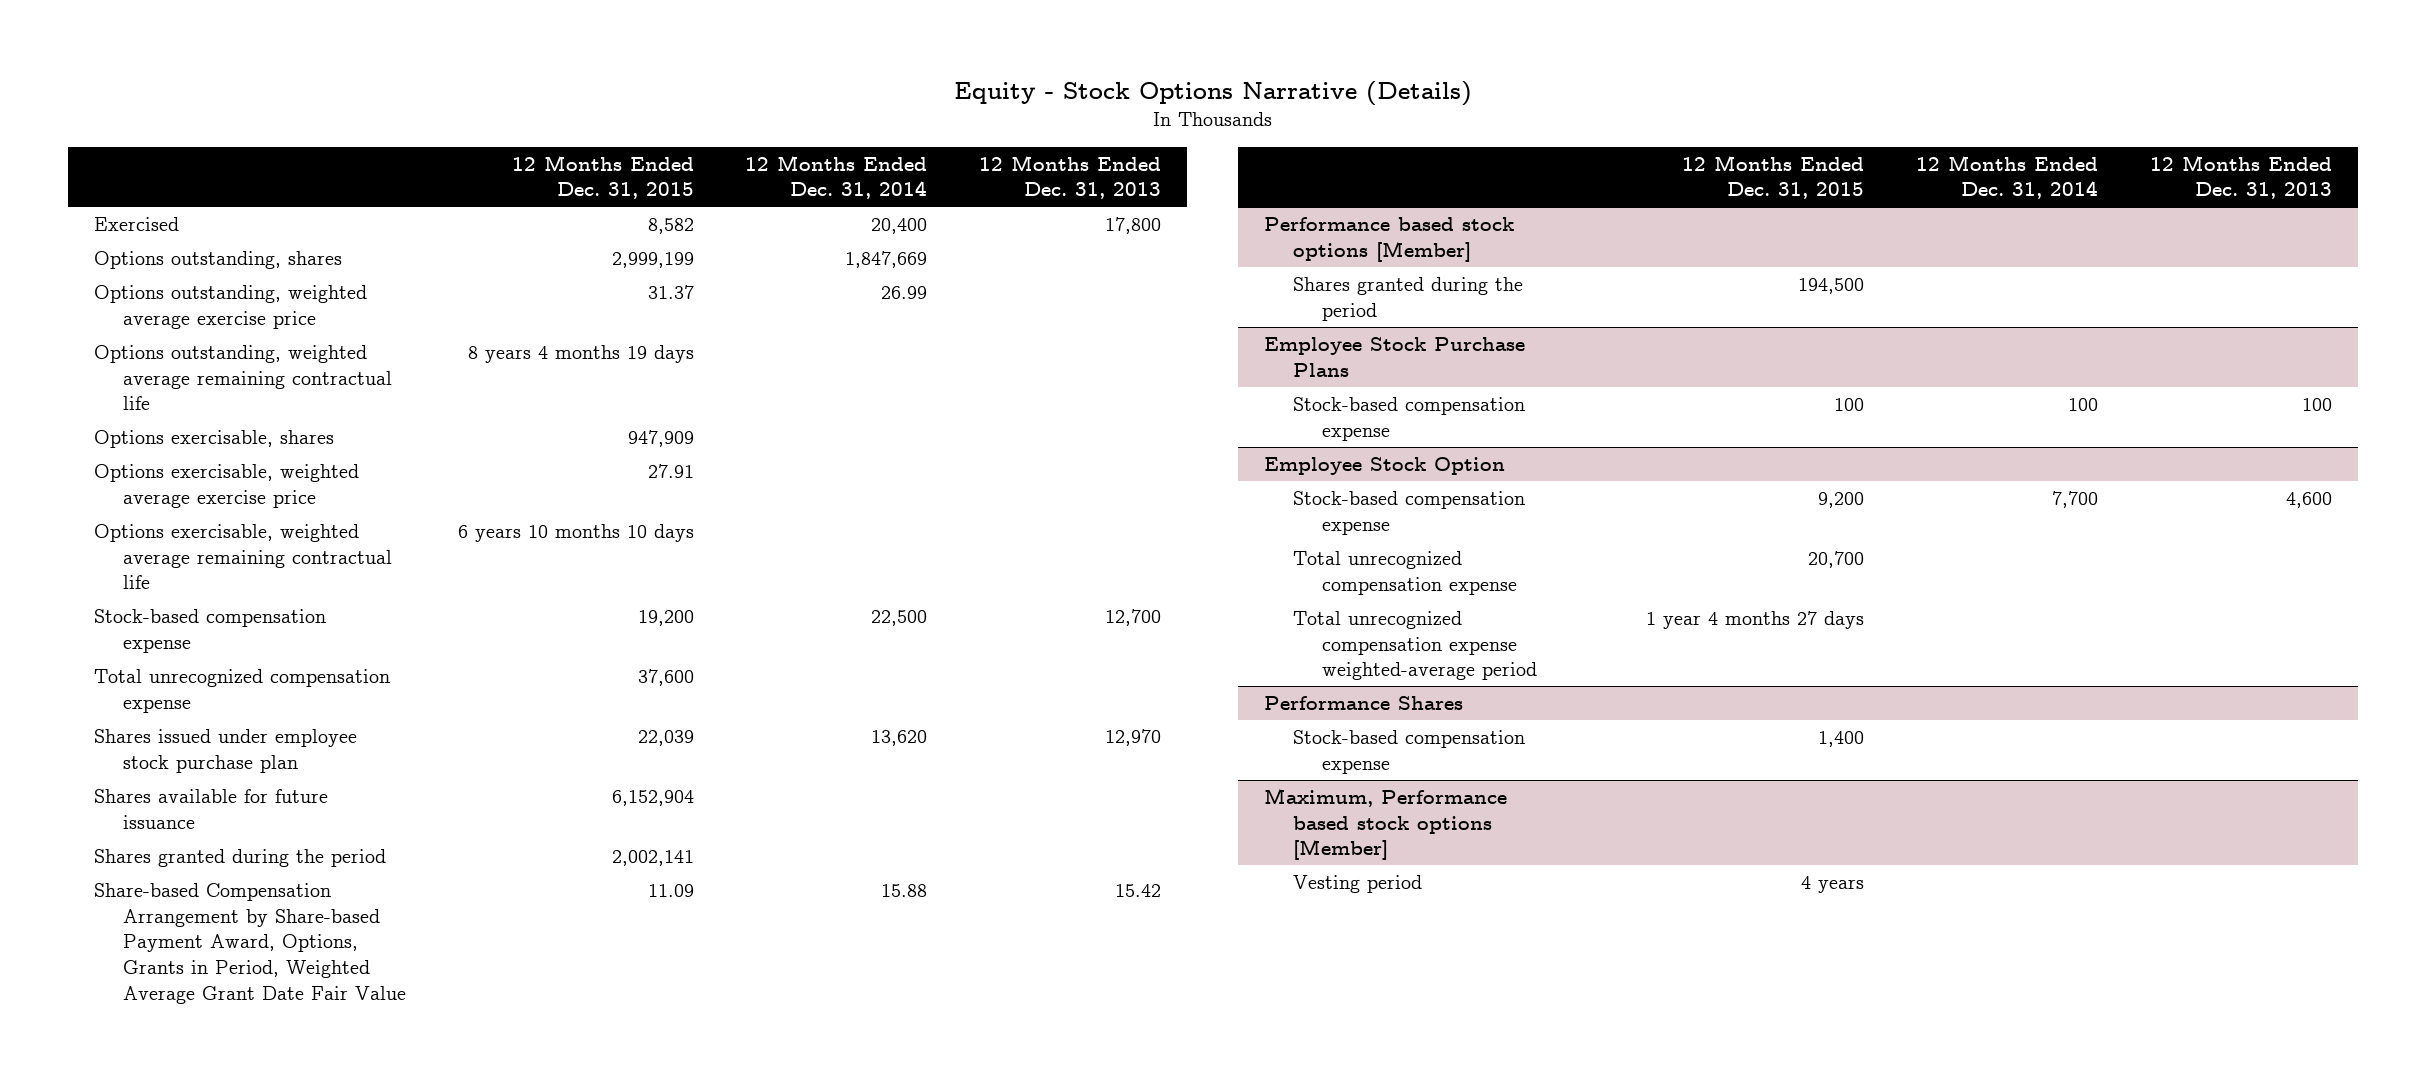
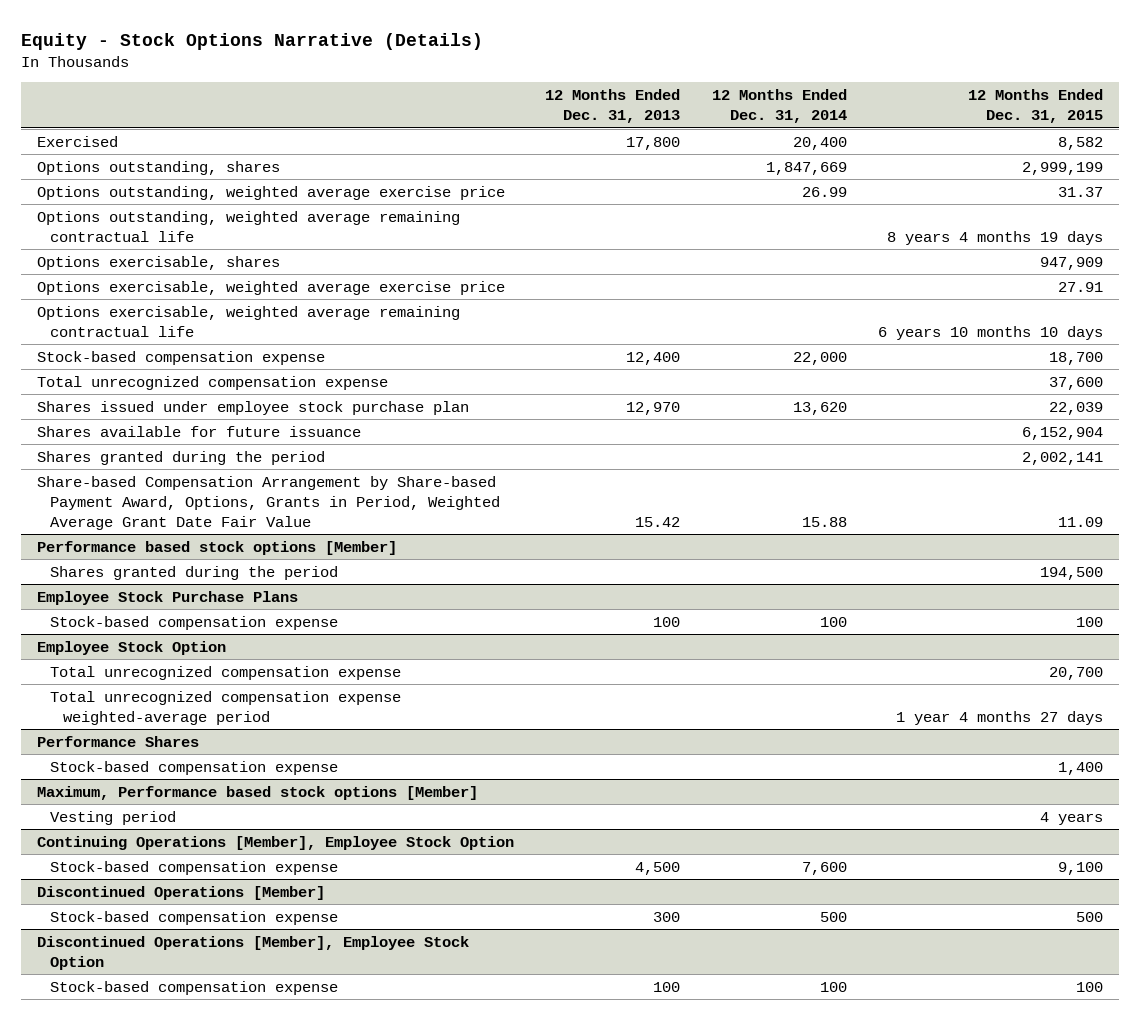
- | 12 Months Ended Dec. 31, 2015 | 12 Months Ended Dec. 31, 2014 | 12 Months Ended Dec. 31, 2013
+ | 12 Months Ended Dec. 31, 2013 | 12 Months Ended Dec. 31, 2014 | 12 Months Ended Dec. 31, 2015
- Stock-based compensation expense | 19,200 | 22,500 | 12,700
+ Stock-based compensation expense | 12,400 | 22,000 | 18,700
@ Employee Stock Option
- Stock-based compensation expense | 9,200 | 7,700 | 4,600
+ Continuing Operations [Member], Employee Stock Option
+ Stock-based compensation expense | 4,500 | 7,600 | 9,100
+ Discontinued Operations [Member]
+ Stock-based compensation expense | 300 | 500 | 500
+ Discontinued Operations [Member], Employee Stock Option
+ Stock-based compensation expense | 100 | 100 | 100

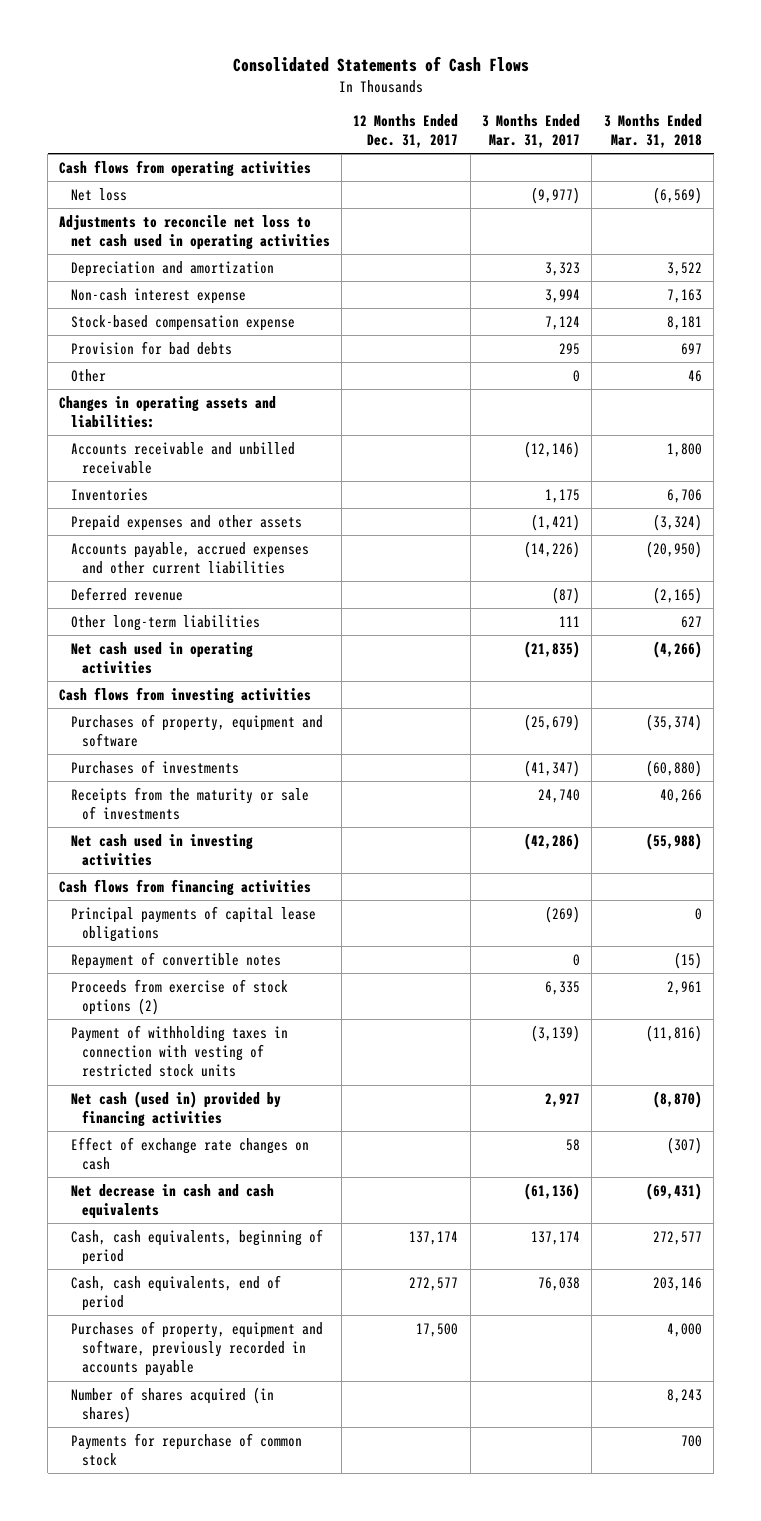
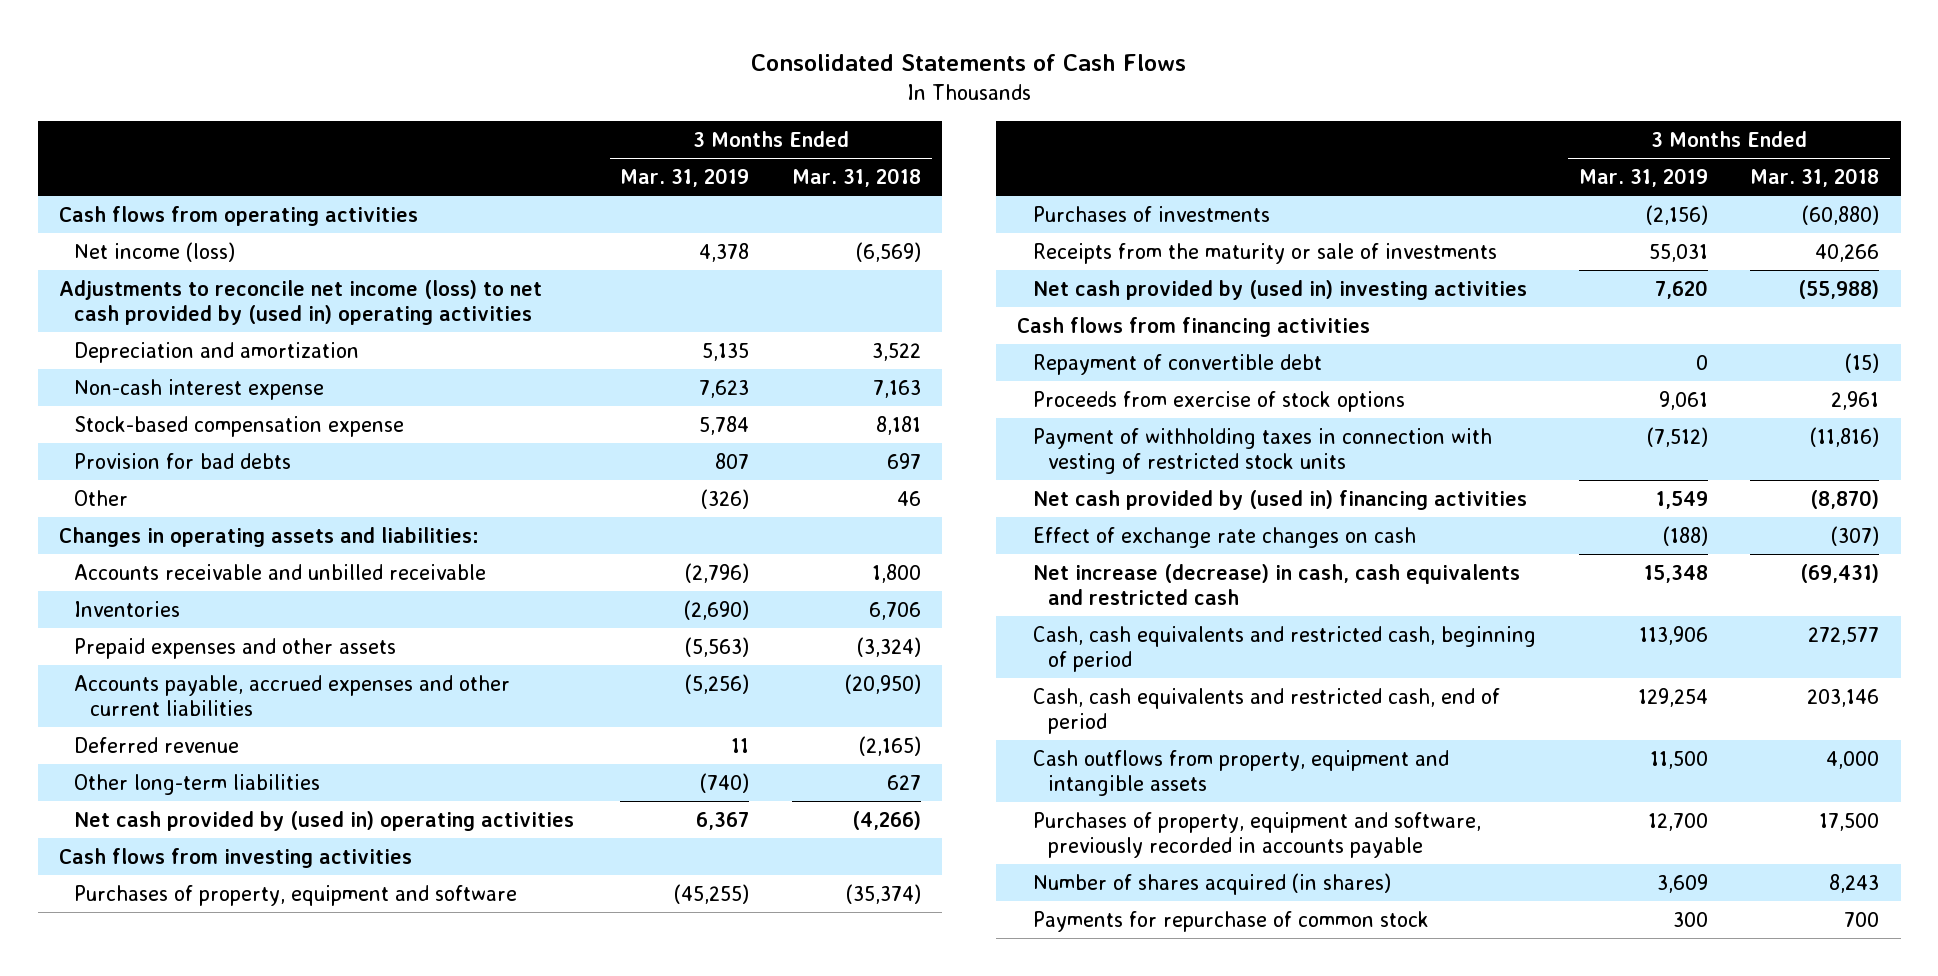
- | 12 Months Ended Dec. 31, 2017 | 3 Months Ended Mar. 31, 2017 | 3 Months Ended Mar. 31, 2018
+ | 3 Months Ended Mar. 31, 2019 | 3 Months Ended Mar. 31, 2018
- Net loss | | (9,977) | (6,569)
- Adjustments to reconcile net loss to net cash used in operating activities
+ Net income (loss) | 4,378 | (6,569)
+ Adjustments to reconcile net income (loss) to net cash provided by (used in) operating activities
- Net cash used in operating activities | | (21,835) | (4,266)
+ Net cash provided by (used in) operating activities | 6,367 | (4,266)
- Net cash used in investing activities | | (42,286) | (55,988)
+ Net cash provided by (used in) investing activities | 7,620 | (55,988)
- Principal payments of capital lease obligations | | (269) | 0
- Repayment of convertible notes | | 0 | (15)
- Proceeds from exercise of stock options (2) | | 6,335 | 2,961
+ Repayment of convertible debt | 0 | (15)
+ Proceeds from exercise of stock options | 9,061 | 2,961
- Net cash (used in) provided by financing activities | | 2,927 | (8,870)
+ Net cash provided by (used in) financing activities | 1,549 | (8,870)
- Net decrease in cash and cash equivalents | | (61,136) | (69,431)
- Cash, cash equivalents, beginning of period | 137,174 | 137,174 | 272,577
- Cash, cash equivalents, end of period | 272,577 | 76,038 | 203,146
- Purchases of property, equipment and software, previously recorded in accounts payable | 17,500 | | 4,000
+ Net increase (decrease) in cash, cash equivalents and restricted cash | 15,348 | (69,431)
+ Cash, cash equivalents and restricted cash, beginning of period | 113,906 | 272,577
+ Cash, cash equivalents and restricted cash, end of period | 129,254 | 203,146
+ Cash outflows from property, equipment and intangible assets | 11,500 | 4,000
+ Purchases of property, equipment and software, previously recorded in accounts payable | 12,700 | 17,500

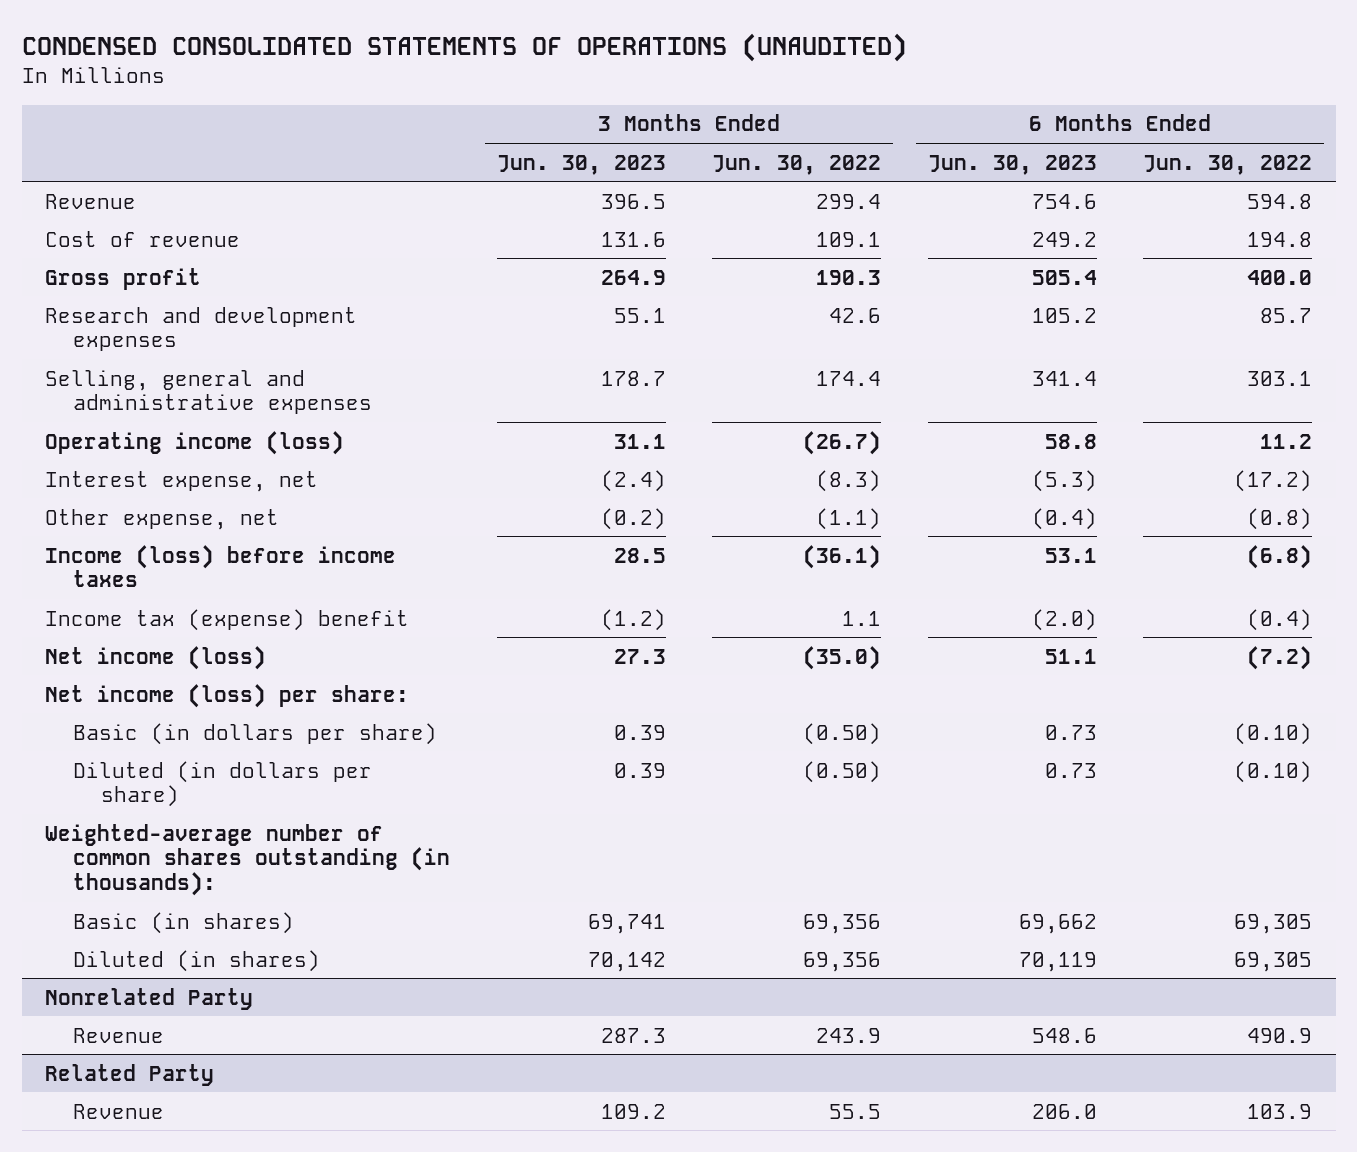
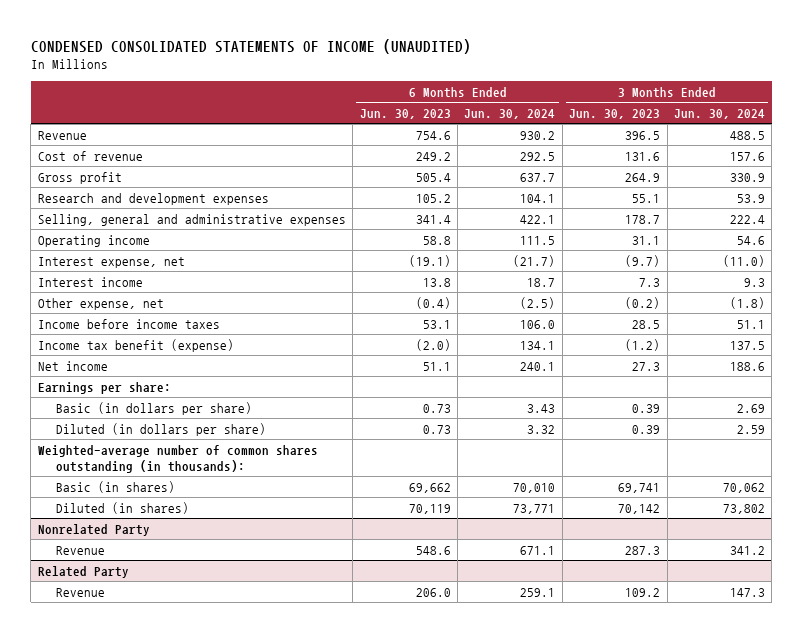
- CONDENSED CONSOLIDATED STATEMENTS OF OPERATIONS (UNAUDITED)
+ CONDENSED CONSOLIDATED STATEMENTS OF INCOME (UNAUDITED)
- | 3 Months Ended Jun. 30, 2023 | 3 Months Ended Jun. 30, 2022 | 6 Months Ended Jun. 30, 2023 | 6 Months Ended Jun. 30, 2022
+ | 6 Months Ended Jun. 30, 2023 | 6 Months Ended Jun. 30, 2024 | 3 Months Ended Jun. 30, 2023 | 3 Months Ended Jun. 30, 2024
- Operating income (loss) | 31.1 | (26.7) | 58.8 | 11.2
- Interest expense, net | (2.4) | (8.3) | (5.3) | (17.2)
+ Operating income | 58.8 | 111.5 | 31.1 | 54.6
+ Interest expense, net | (19.1) | (21.7) | (9.7) | (11.0)
+ Interest income | 13.8 | 18.7 | 7.3 | 9.3
- Income (loss) before income taxes | 28.5 | (36.1) | 53.1 | (6.8)
- Income tax (expense) benefit | (1.2) | 1.1 | (2.0) | (0.4)
- Net income (loss) | 27.3 | (35.0) | 51.1 | (7.2)
- Net income (loss) per share:
+ Income before income taxes | 53.1 | 106.0 | 28.5 | 51.1
+ Income tax benefit (expense) | (2.0) | 134.1 | (1.2) | 137.5
+ Net income | 51.1 | 240.1 | 27.3 | 188.6
+ Earnings per share:

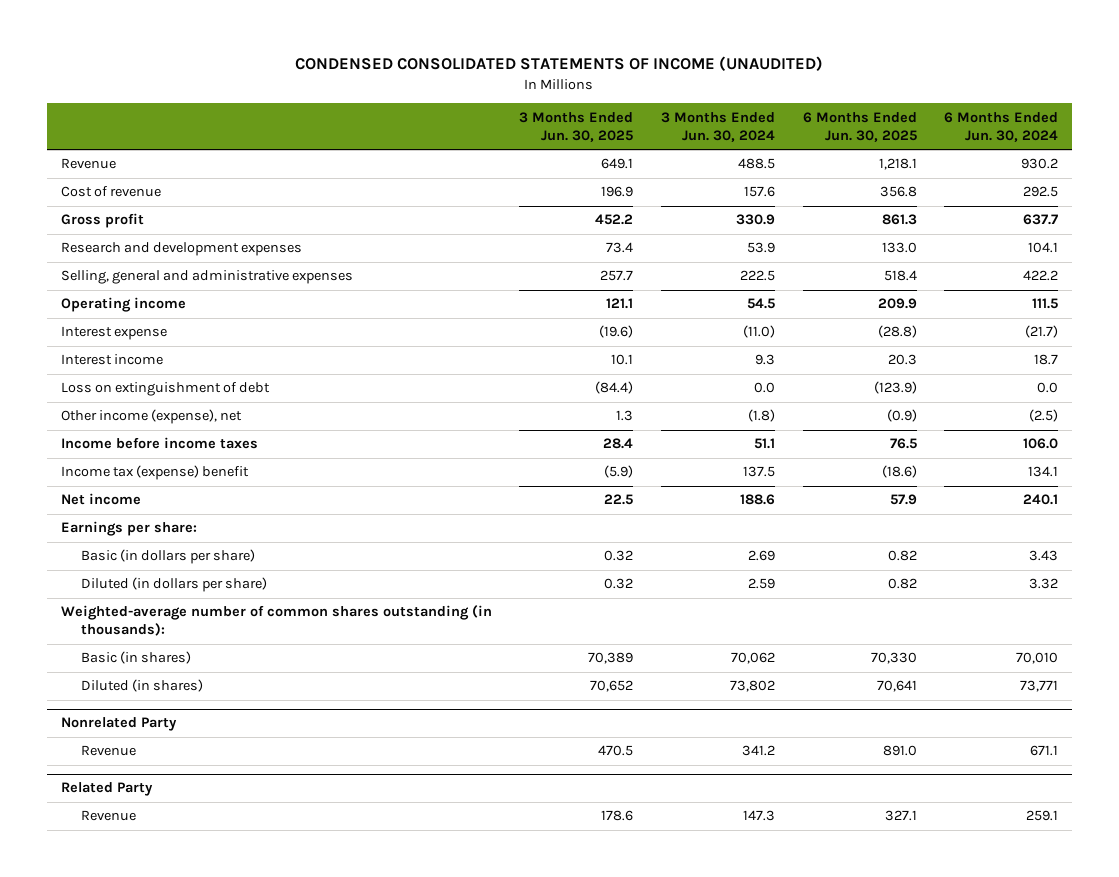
- | 6 Months Ended Jun. 30, 2023 | 6 Months Ended Jun. 30, 2024 | 3 Months Ended Jun. 30, 2023 | 3 Months Ended Jun. 30, 2024
+ | 3 Months Ended Jun. 30, 2025 | 3 Months Ended Jun. 30, 2024 | 6 Months Ended Jun. 30, 2025 | 6 Months Ended Jun. 30, 2024
- Selling, general and administrative expenses | 341.4 | 422.1 | 178.7 | 222.4
- Operating income | 58.8 | 111.5 | 31.1 | 54.6
- Interest expense, net | (19.1) | (21.7) | (9.7) | (11.0)
+ Selling, general and administrative expenses | 257.7 | 222.5 | 518.4 | 422.2
+ Operating income | 121.1 | 54.5 | 209.9 | 111.5
+ Interest expense | (19.6) | (11.0) | (28.8) | (21.7)
- Other expense, net | (0.4) | (2.5) | (0.2) | (1.8)
+ Loss on extinguishment of debt | (84.4) | 0.0 | (123.9) | 0.0
+ Other income (expense), net | 1.3 | (1.8) | (0.9) | (2.5)
- Income tax benefit (expense) | (2.0) | 134.1 | (1.2) | 137.5
+ Income tax (expense) benefit | (5.9) | 137.5 | (18.6) | 134.1

